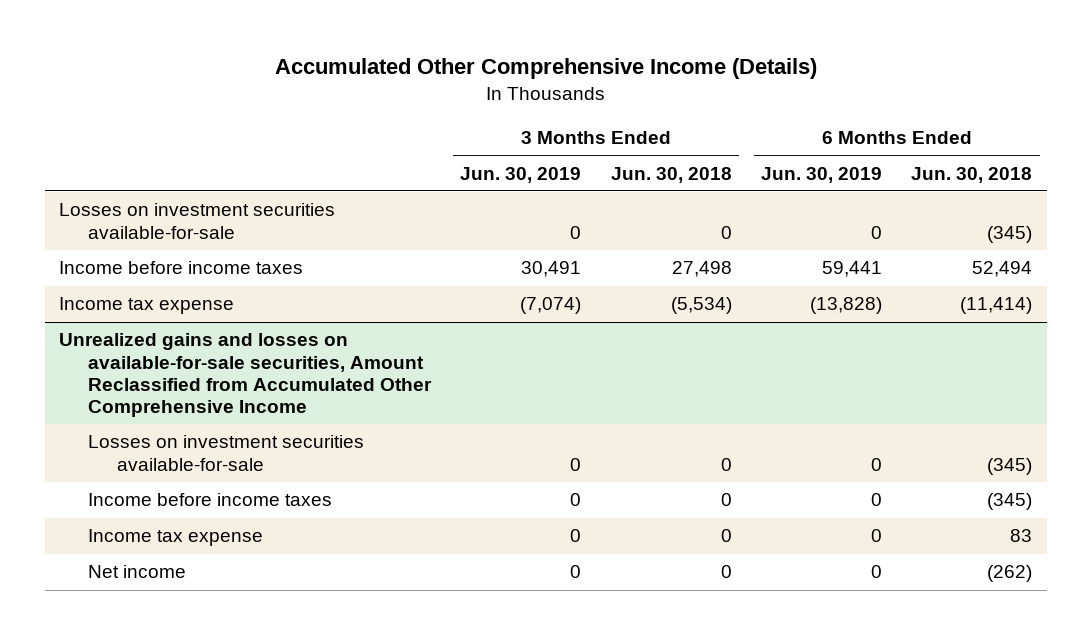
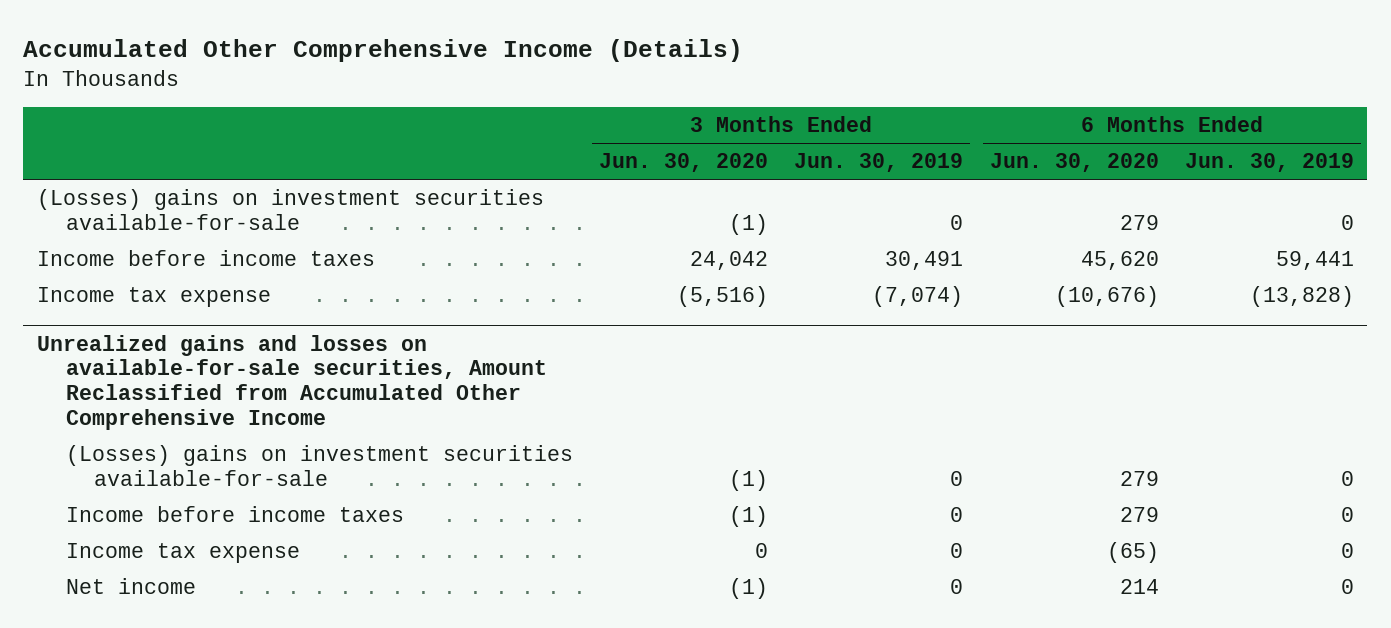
- | 3 Months Ended Jun. 30, 2019 | 3 Months Ended Jun. 30, 2018 | 6 Months Ended Jun. 30, 2019 | 6 Months Ended Jun. 30, 2018
+ | 3 Months Ended Jun. 30, 2020 | 3 Months Ended Jun. 30, 2019 | 6 Months Ended Jun. 30, 2020 | 6 Months Ended Jun. 30, 2019
- Losses on investment securities available-for-sale | 0 | 0 | 0 | (345)
+ (Losses) gains on investment securities available-for-sale | (1) | 0 | 279 | 0
@ Unrealized gains and losses on available-for-sale securities, Amount Reclassified from Accumulated Other Comprehensive Income
- Losses on investment securities available-for-sale | 0 | 0 | 0 | (345)
+ (Losses) gains on investment securities available-for-sale | (1) | 0 | 279 | 0

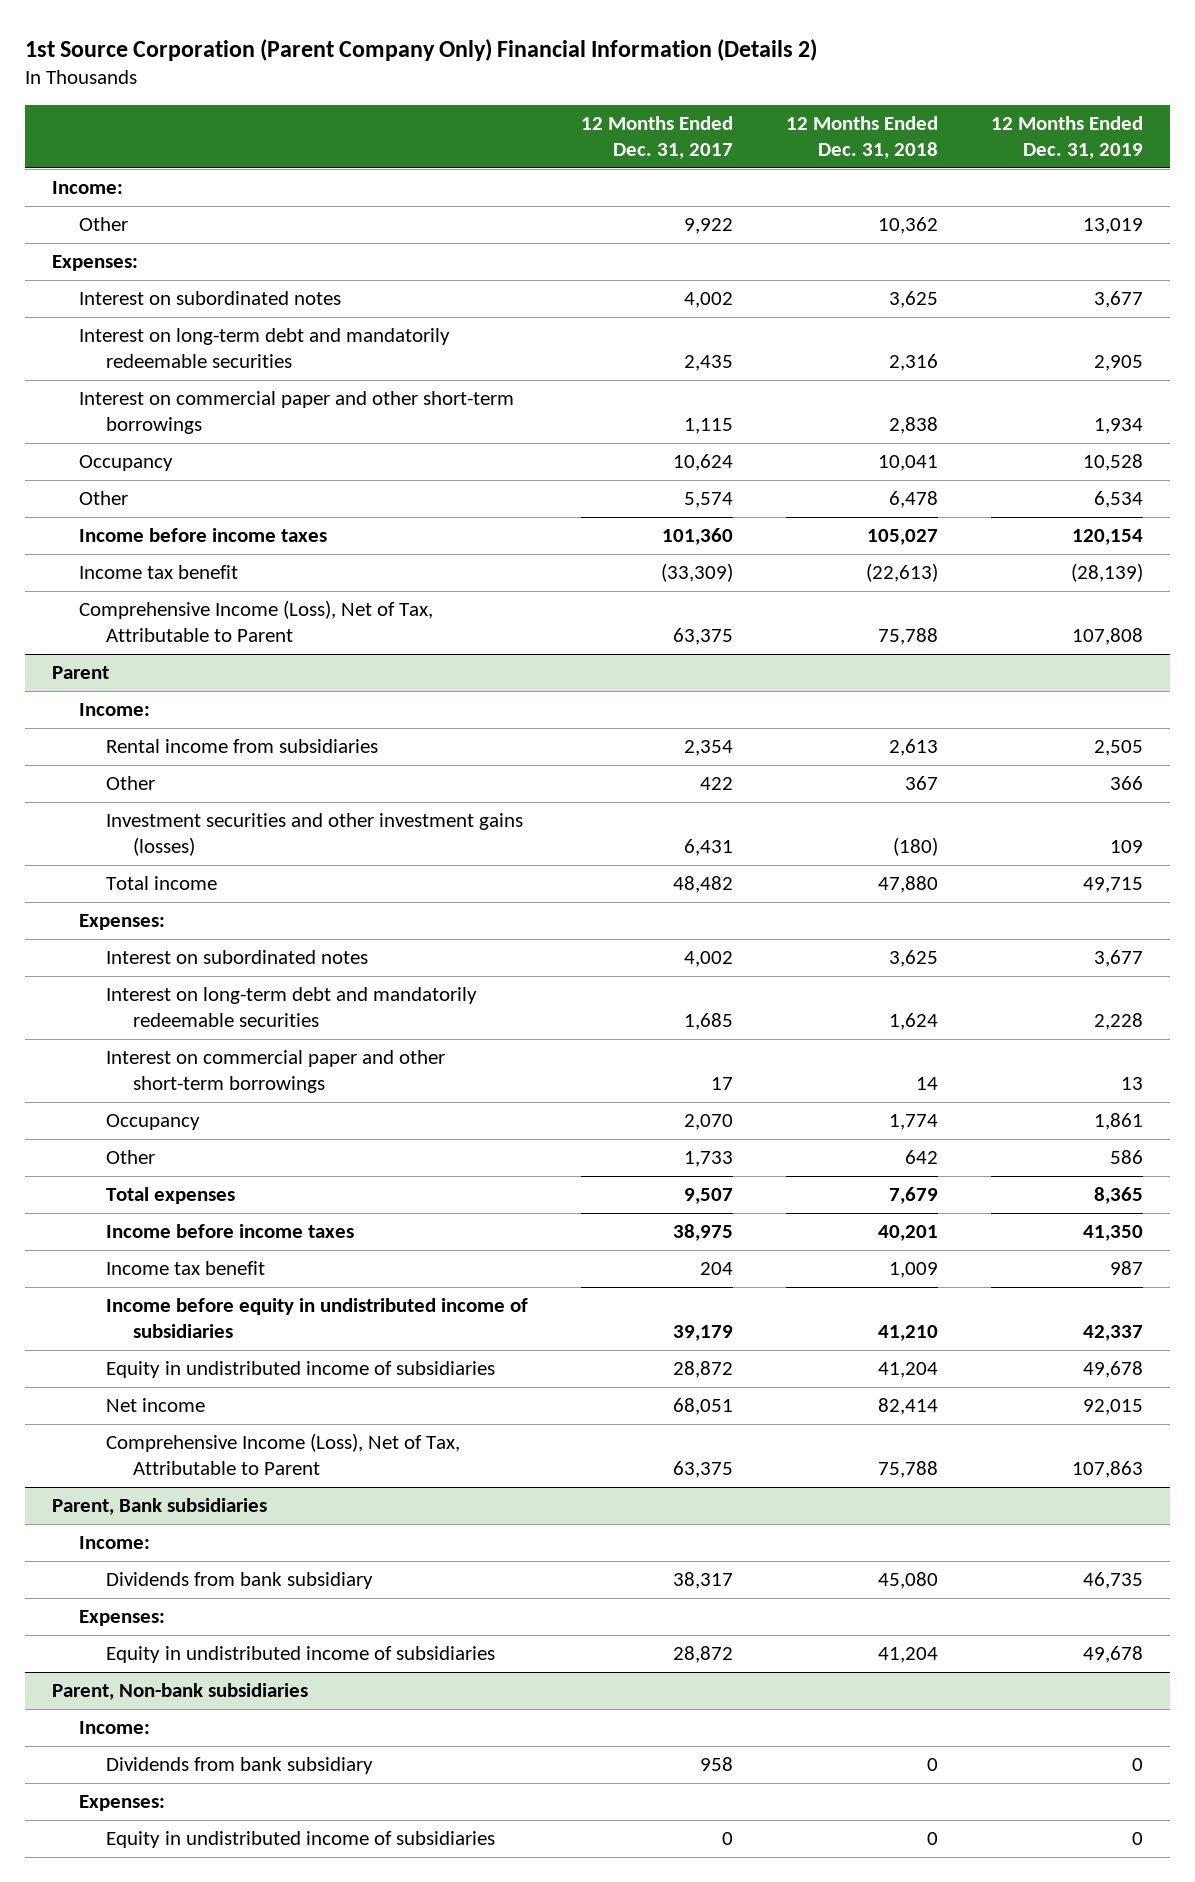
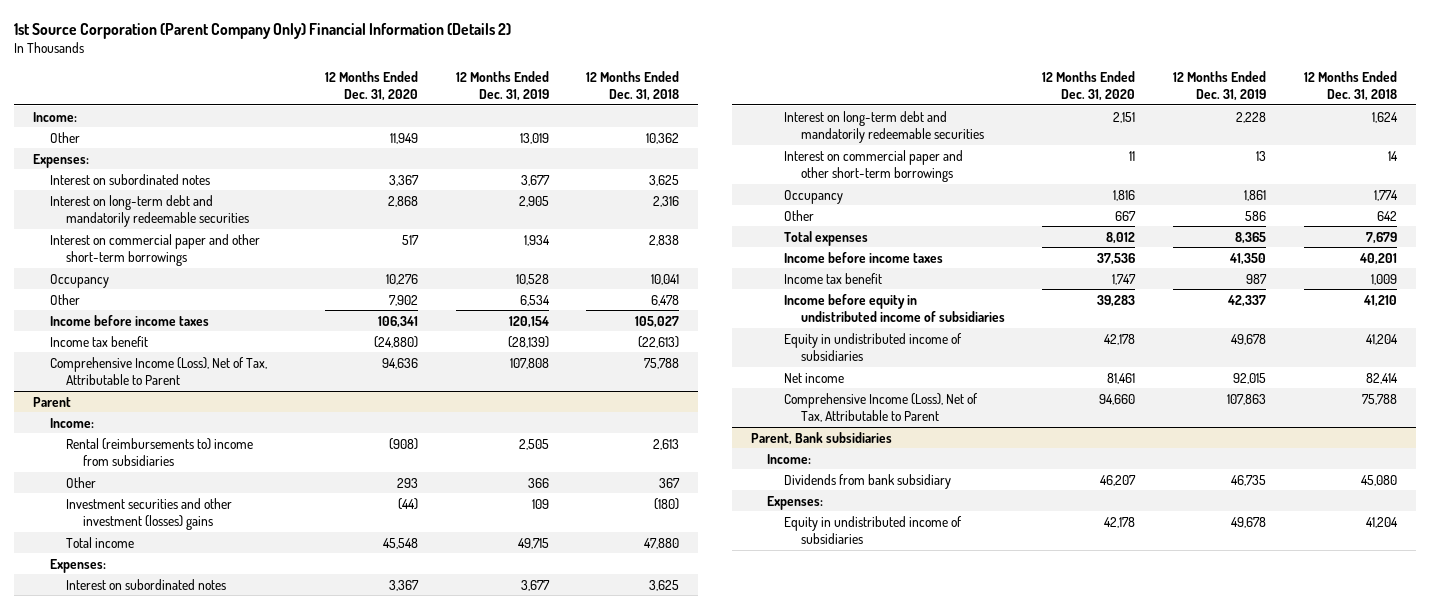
- | 12 Months Ended Dec. 31, 2017 | 12 Months Ended Dec. 31, 2018 | 12 Months Ended Dec. 31, 2019
+ | 12 Months Ended Dec. 31, 2020 | 12 Months Ended Dec. 31, 2019 | 12 Months Ended Dec. 31, 2018
@ Parent
- Rental income from subsidiaries | 2,354 | 2,613 | 2,505
+ Rental (reimbursements to) income from subsidiaries | (908) | 2,505 | 2,613
- Investment securities and other investment gains (losses) | 6,431 | (180) | 109
+ Investment securities and other investment (losses) gains | (44) | 109 | (180)
- Parent, Non-bank subsidiaries
- Income:
- Dividends from bank subsidiary | 958 | 0 | 0
- Expenses:
- Equity in undistributed income of subsidiaries | 0 | 0 | 0

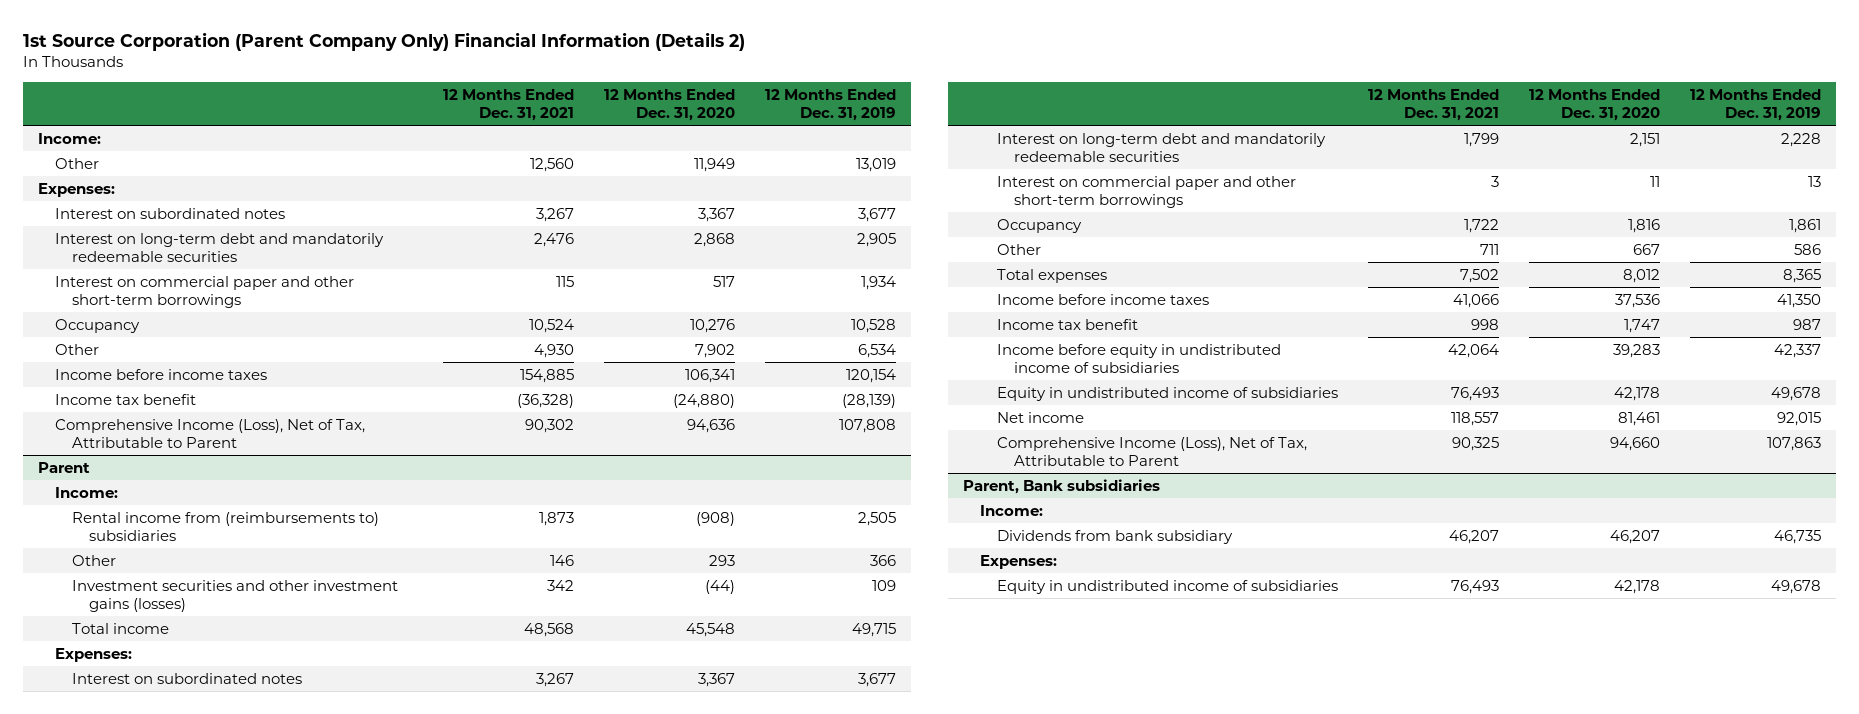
- | 12 Months Ended Dec. 31, 2020 | 12 Months Ended Dec. 31, 2019 | 12 Months Ended Dec. 31, 2018
+ | 12 Months Ended Dec. 31, 2021 | 12 Months Ended Dec. 31, 2020 | 12 Months Ended Dec. 31, 2019
@ Parent
- Rental (reimbursements to) income from subsidiaries | (908) | 2,505 | 2,613
+ Rental income from (reimbursements to) subsidiaries | 1,873 | (908) | 2,505
- Investment securities and other investment (losses) gains | (44) | 109 | (180)
+ Investment securities and other investment gains (losses) | 342 | (44) | 109

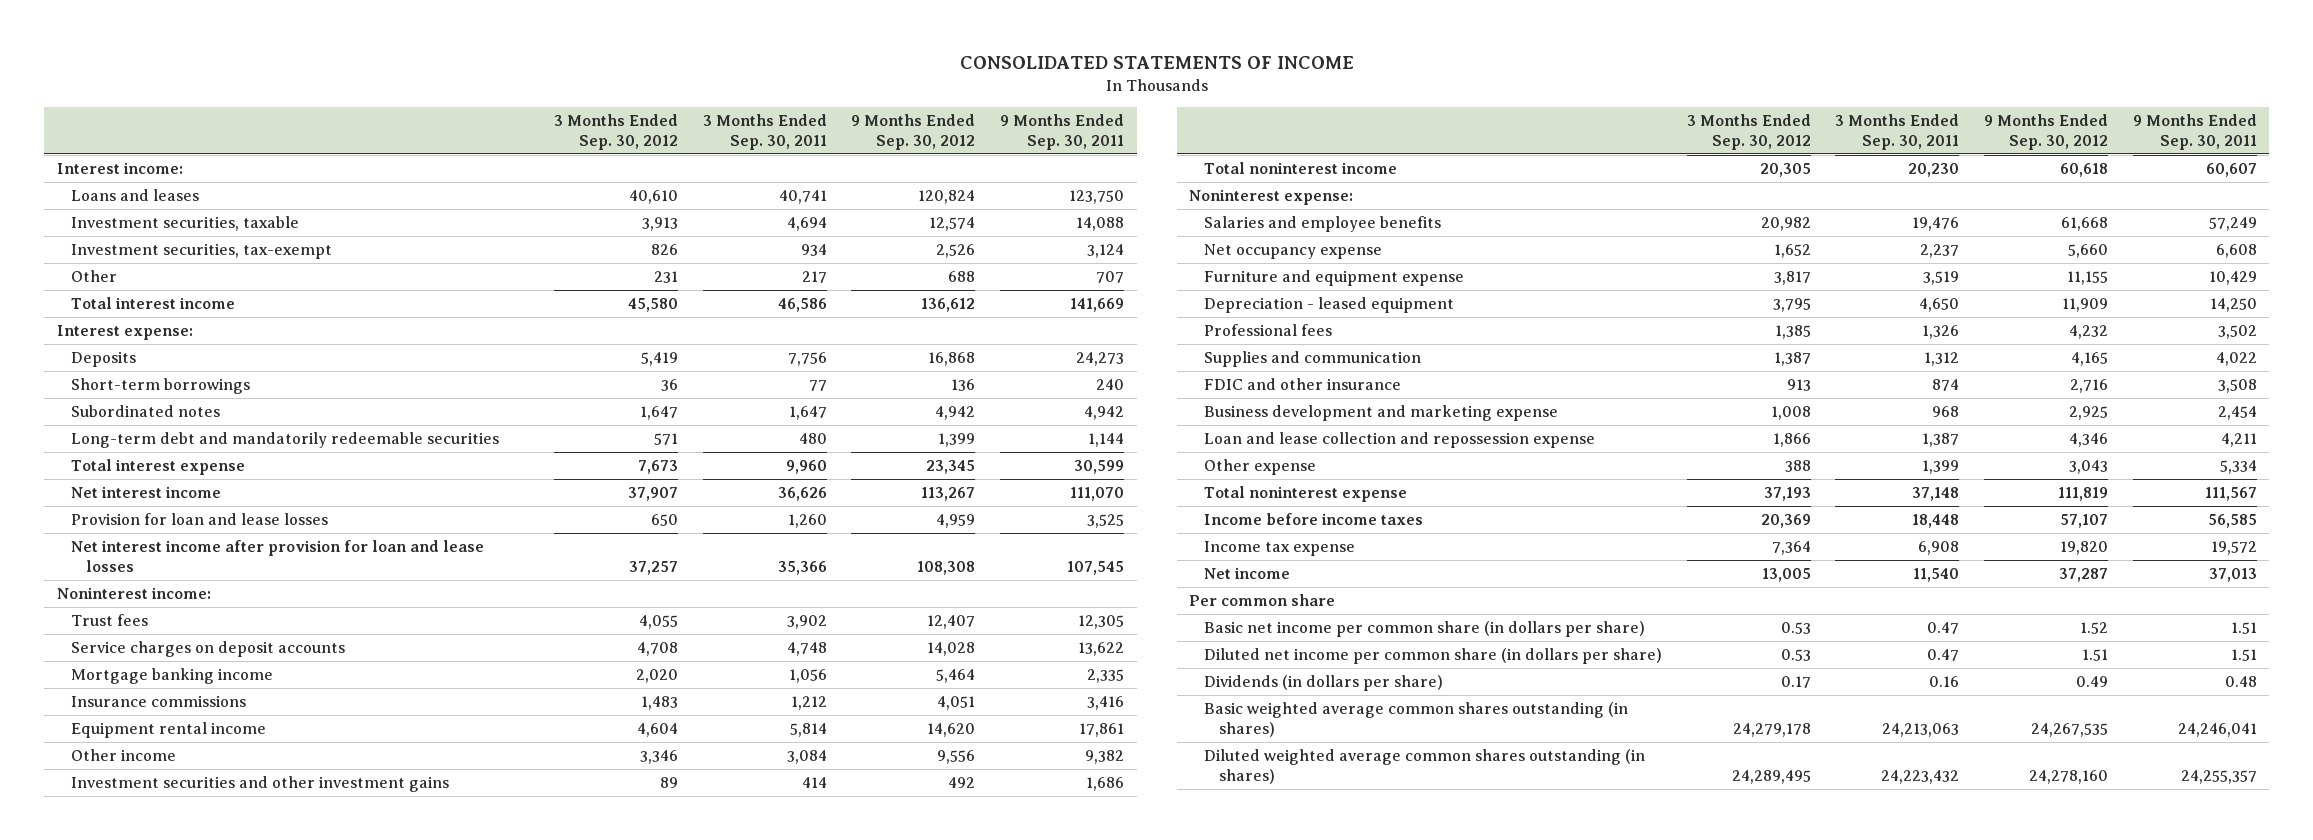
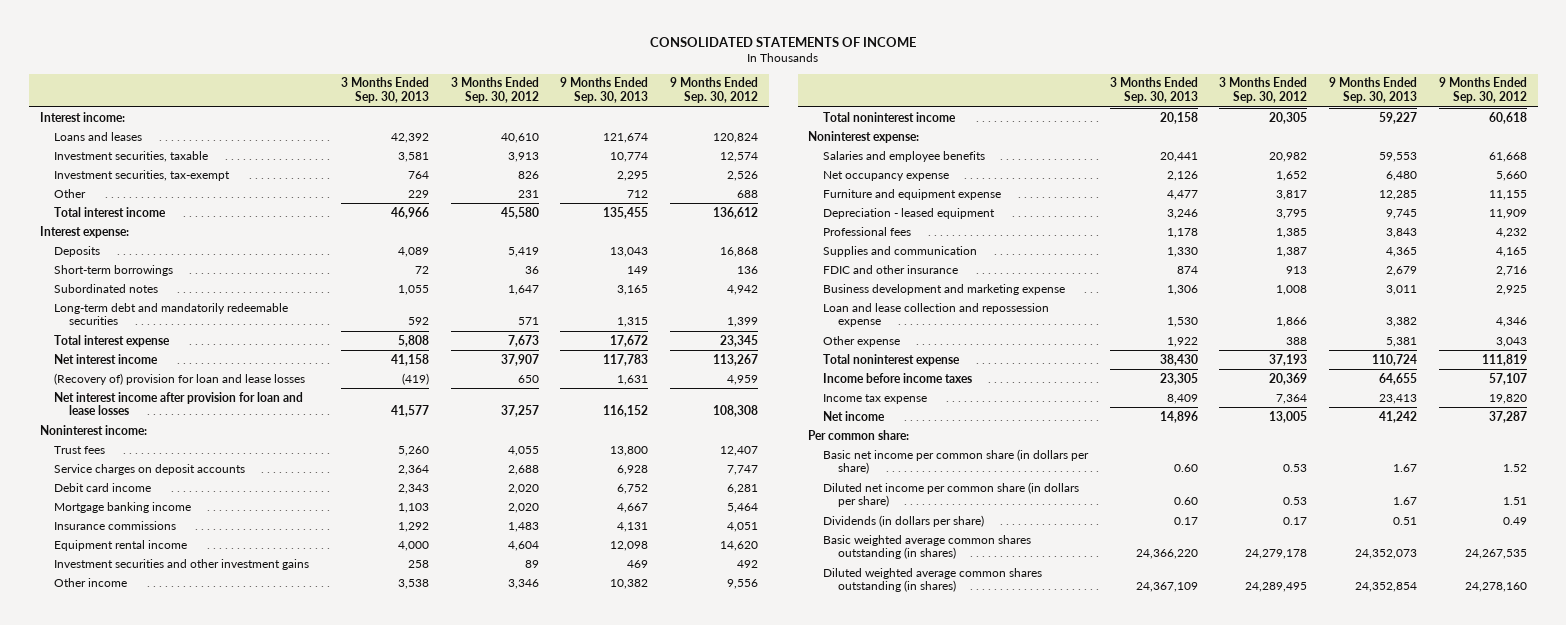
- | 3 Months Ended Sep. 30, 2012 | 3 Months Ended Sep. 30, 2011 | 9 Months Ended Sep. 30, 2012 | 9 Months Ended Sep. 30, 2011
+ | 3 Months Ended Sep. 30, 2013 | 3 Months Ended Sep. 30, 2012 | 9 Months Ended Sep. 30, 2013 | 9 Months Ended Sep. 30, 2012
- Provision for loan and lease losses | 650 | 1,260 | 4,959 | 3,525
+ (Recovery of) provision for loan and lease losses | (419) | 650 | 1,631 | 4,959
- Service charges on deposit accounts | 4,708 | 4,748 | 14,028 | 13,622
+ Service charges on deposit accounts | 2,364 | 2,688 | 6,928 | 7,747
+ Debit card income | 2,343 | 2,020 | 6,752 | 6,281
moved down: Other income | 3,538 | 3,346 | 10,382 | 9,556
- Per common share
+ Per common share:

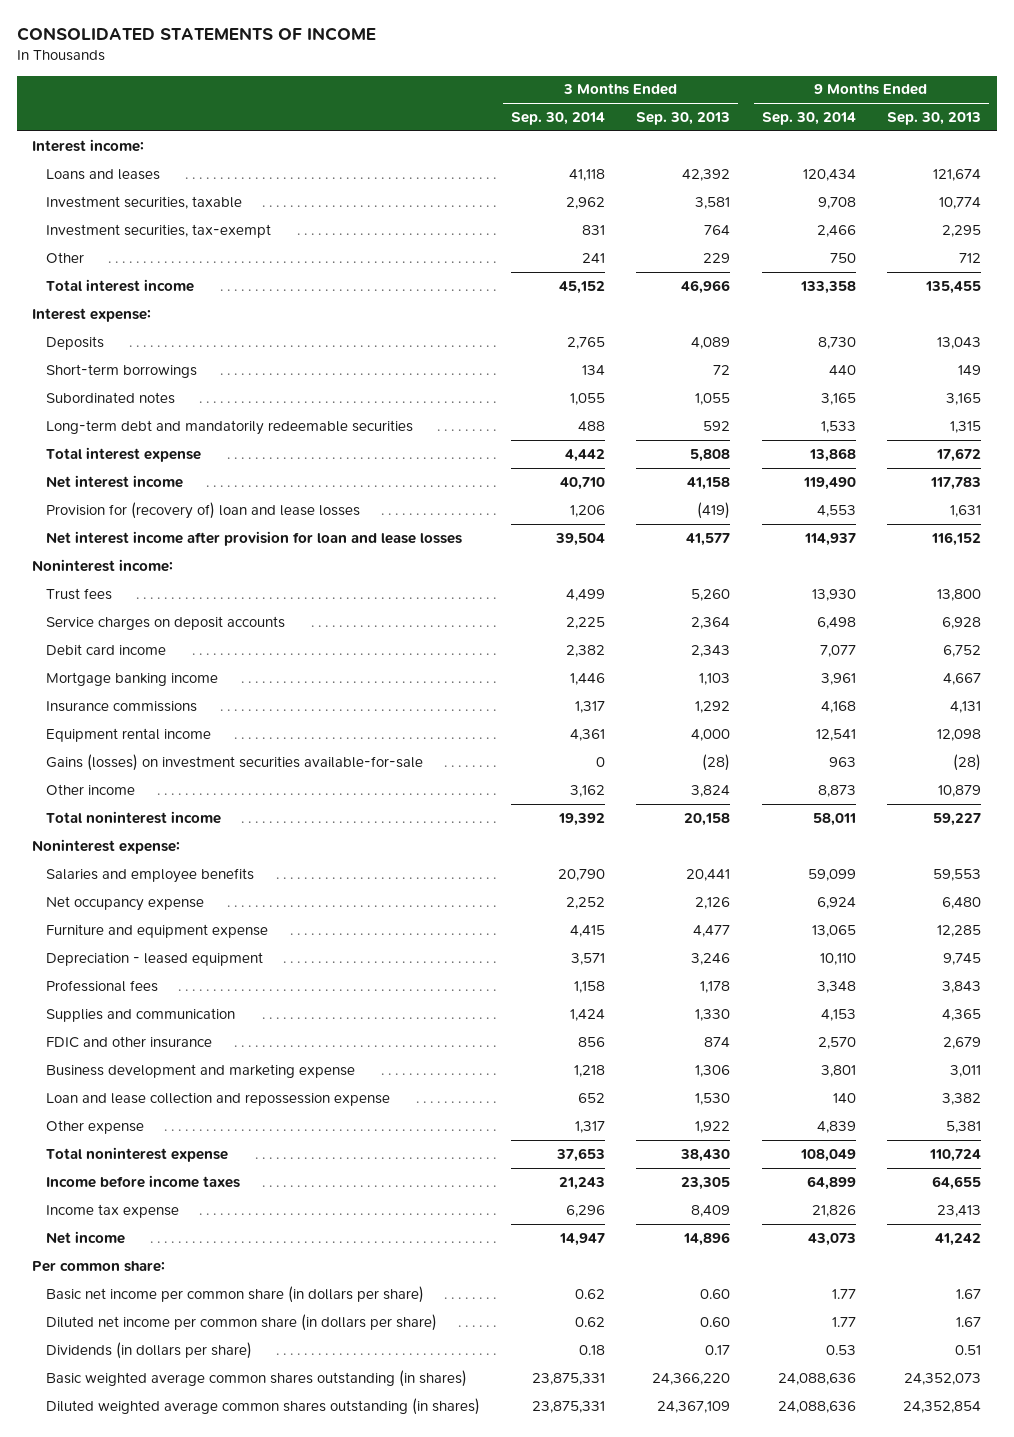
- | 3 Months Ended Sep. 30, 2013 | 3 Months Ended Sep. 30, 2012 | 9 Months Ended Sep. 30, 2013 | 9 Months Ended Sep. 30, 2012
+ | 3 Months Ended Sep. 30, 2014 | 3 Months Ended Sep. 30, 2013 | 9 Months Ended Sep. 30, 2014 | 9 Months Ended Sep. 30, 2013
- (Recovery of) provision for loan and lease losses | (419) | 650 | 1,631 | 4,959
+ Provision for (recovery of) loan and lease losses | 1,206 | (419) | 4,553 | 1,631
- Investment securities and other investment gains | 258 | 89 | 469 | 492
- Other income | 3,538 | 3,346 | 10,382 | 9,556
+ Gains (losses) on investment securities available-for-sale | 0 | (28) | 963 | (28)
+ Other income | 3,162 | 3,824 | 8,873 | 10,879

